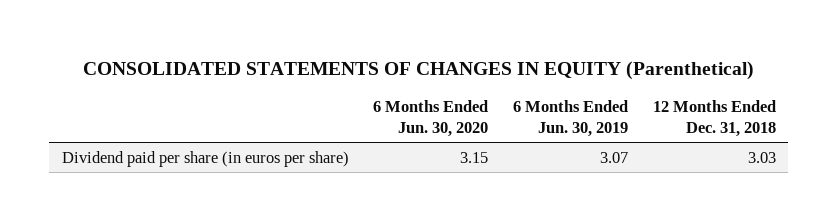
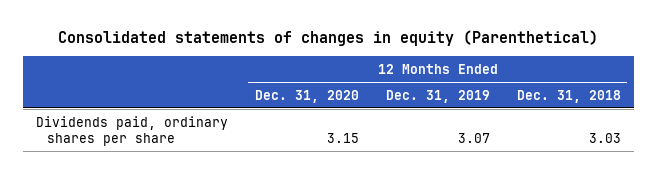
- CONSOLIDATED STATEMENTS OF CHANGES IN EQUITY (Parenthetical)
+ Consolidated statements of changes in equity (Parenthetical)
- | 6 Months Ended Jun. 30, 2020 | 6 Months Ended Jun. 30, 2019 | 12 Months Ended Dec. 31, 2018
+ | 12 Months Ended Dec. 31, 2020 | 12 Months Ended Dec. 31, 2019 | 12 Months Ended Dec. 31, 2018
- Dividend paid per share (in euros per share) | 3.15 | 3.07 | 3.03
+ Dividends paid, ordinary shares per share | 3.15 | 3.07 | 3.03

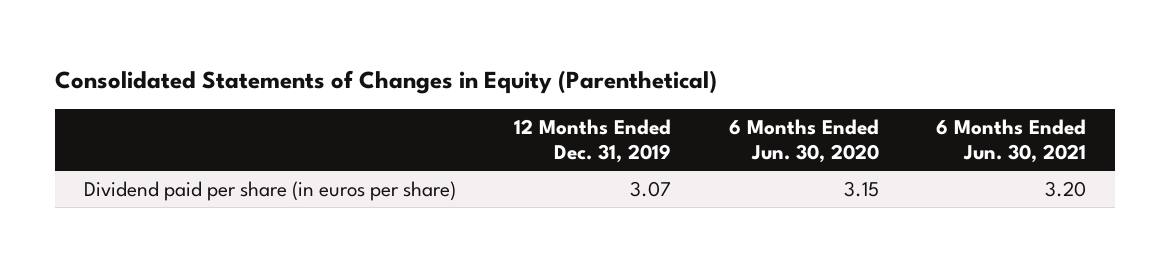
- Consolidated statements of changes in equity (Parenthetical)
+ Consolidated Statements of Changes in Equity (Parenthetical)
- | 12 Months Ended Dec. 31, 2020 | 12 Months Ended Dec. 31, 2019 | 12 Months Ended Dec. 31, 2018
+ | 12 Months Ended Dec. 31, 2019 | 6 Months Ended Jun. 30, 2020 | 6 Months Ended Jun. 30, 2021
- Dividends paid, ordinary shares per share | 3.15 | 3.07 | 3.03
+ Dividend paid per share (in euros per share) | 3.07 | 3.15 | 3.20

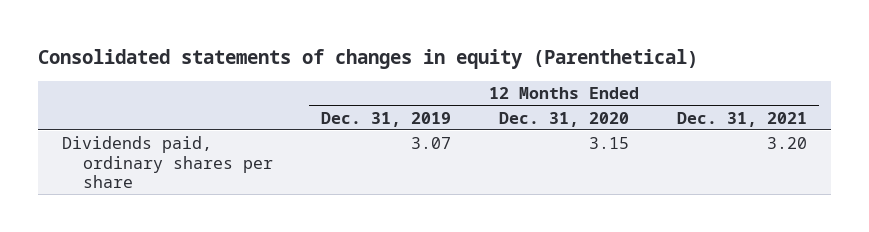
- Consolidated Statements of Changes in Equity (Parenthetical)
+ Consolidated statements of changes in equity (Parenthetical)
- | 12 Months Ended Dec. 31, 2019 | 6 Months Ended Jun. 30, 2020 | 6 Months Ended Jun. 30, 2021
+ | 12 Months Ended Dec. 31, 2019 | 12 Months Ended Dec. 31, 2020 | 12 Months Ended Dec. 31, 2021
- Dividend paid per share (in euros per share) | 3.07 | 3.15 | 3.20
+ Dividends paid, ordinary shares per share | 3.07 | 3.15 | 3.20

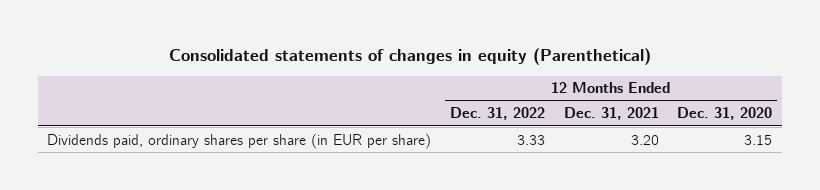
- | 12 Months Ended Dec. 31, 2019 | 12 Months Ended Dec. 31, 2020 | 12 Months Ended Dec. 31, 2021
+ | 12 Months Ended Dec. 31, 2022 | 12 Months Ended Dec. 31, 2021 | 12 Months Ended Dec. 31, 2020
- Dividends paid, ordinary shares per share | 3.07 | 3.15 | 3.20
+ Dividends paid, ordinary shares per share (in EUR per share) | 3.33 | 3.20 | 3.15

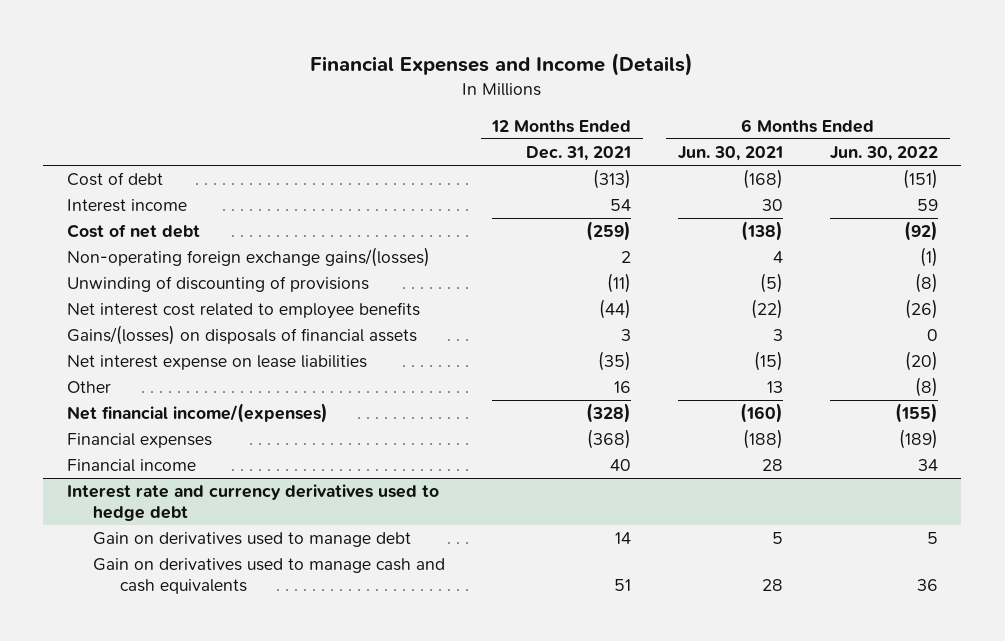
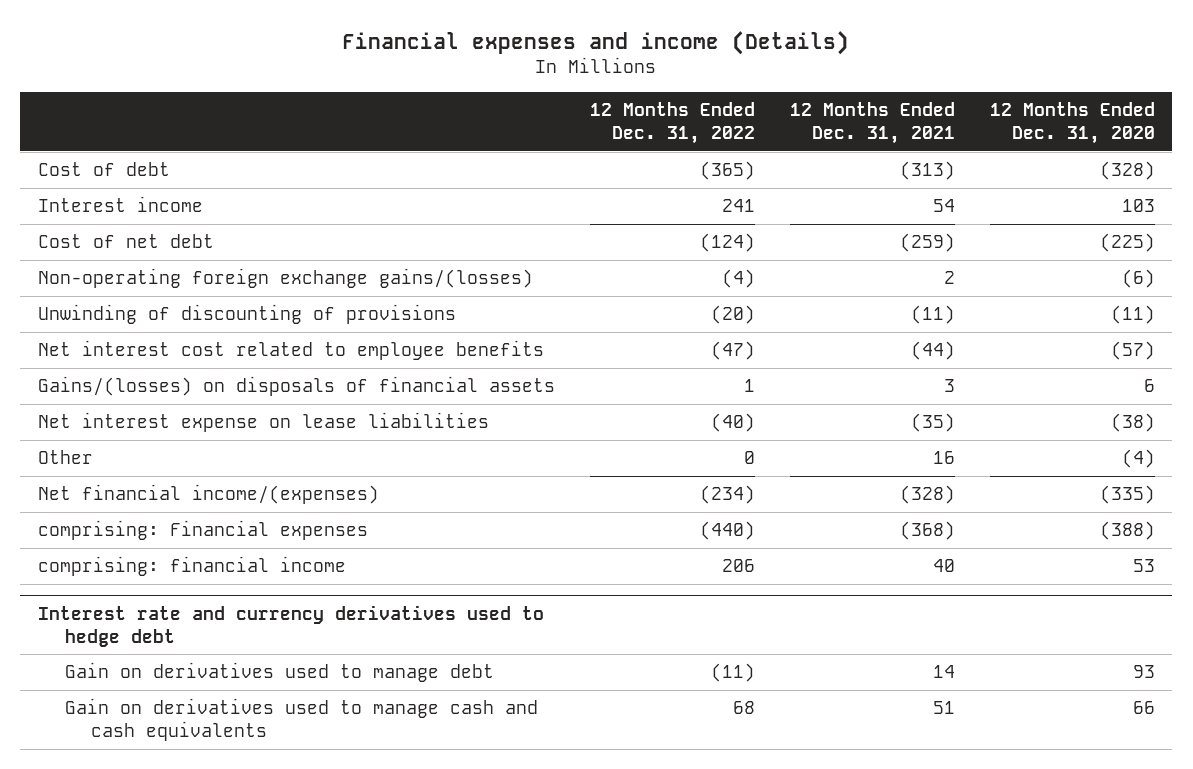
- Financial Expenses and Income (Details)
+ Financial expenses and income (Details)
- | 12 Months Ended Dec. 31, 2021 | 6 Months Ended Jun. 30, 2021 | 6 Months Ended Jun. 30, 2022
+ | 12 Months Ended Dec. 31, 2022 | 12 Months Ended Dec. 31, 2021 | 12 Months Ended Dec. 31, 2020
- Financial expenses | (368) | (188) | (189)
- Financial income | 40 | 28 | 34
+ comprising: Financial expenses | (440) | (368) | (388)
+ comprising: financial income | 206 | 40 | 53

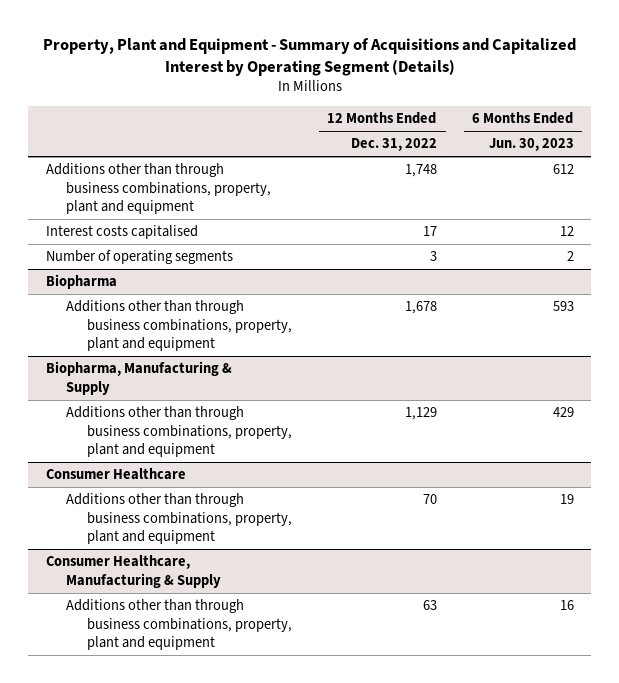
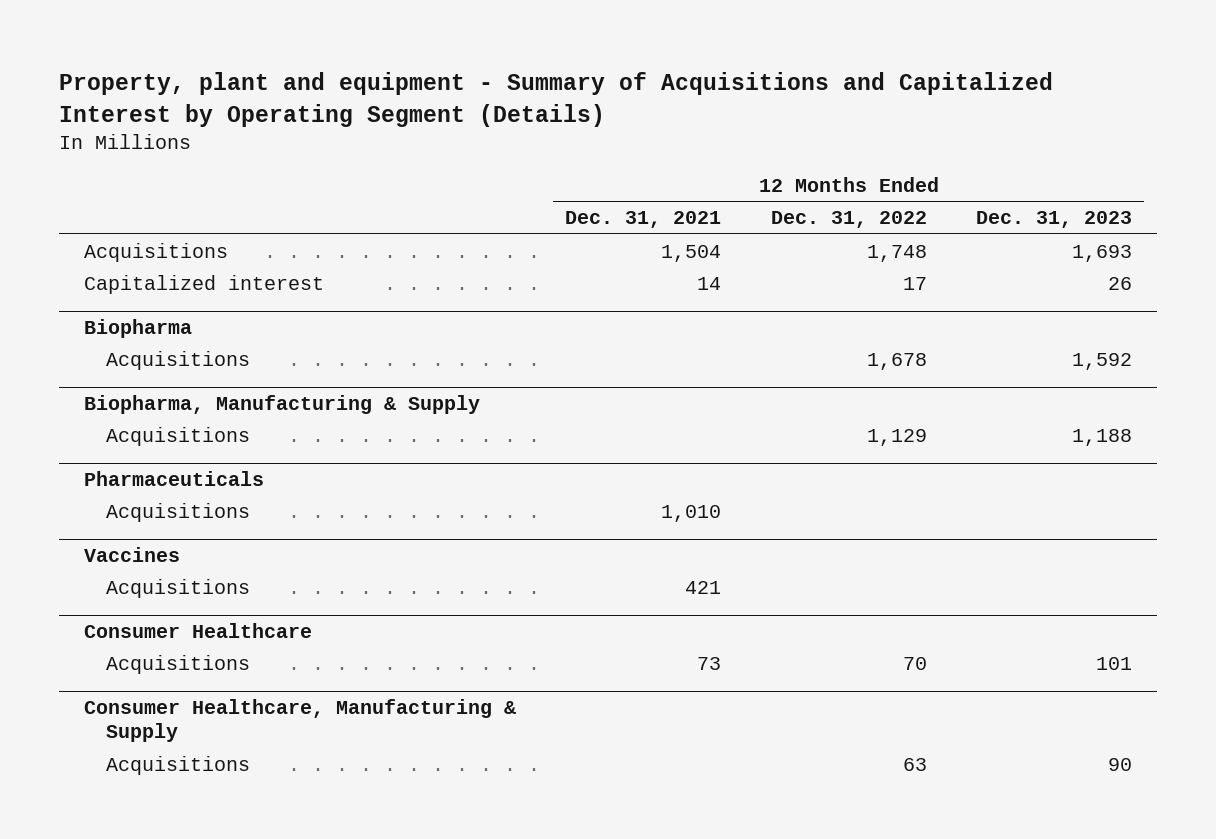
- Property, Plant and Equipment - Summary of Acquisitions and Capitalized Interest by Operating Segment (Details)
+ Property, plant and equipment - Summary of Acquisitions and Capitalized Interest by Operating Segment (Details)
- | 12 Months Ended Dec. 31, 2022 | 6 Months Ended Jun. 30, 2023
+ | 12 Months Ended Dec. 31, 2021 | 12 Months Ended Dec. 31, 2022 | 12 Months Ended Dec. 31, 2023
- Additions other than through business combinations, property, plant and equipment | 1,748 | 612
- Interest costs capitalised | 17 | 12
- Number of operating segments | 3 | 2
+ Acquisitions | 1,504 | 1,748 | 1,693
+ Capitalized interest | 14 | 17 | 26
@ Biopharma
- Additions other than through business combinations, property, plant and equipment | 1,678 | 593
+ Acquisitions | | 1,678 | 1,592
@ Biopharma, Manufacturing & Supply
- Additions other than through business combinations, property, plant and equipment | 1,129 | 429
+ Acquisitions | | 1,129 | 1,188
+ Pharmaceuticals
+ Acquisitions | 1,010 | |
+ Vaccines
+ Acquisitions | 421 | |
@ Consumer Healthcare
- Additions other than through business combinations, property, plant and equipment | 70 | 19
+ Acquisitions | 73 | 70 | 101
@ Consumer Healthcare, Manufacturing & Supply
- Additions other than through business combinations, property, plant and equipment | 63 | 16
+ Acquisitions | | 63 | 90

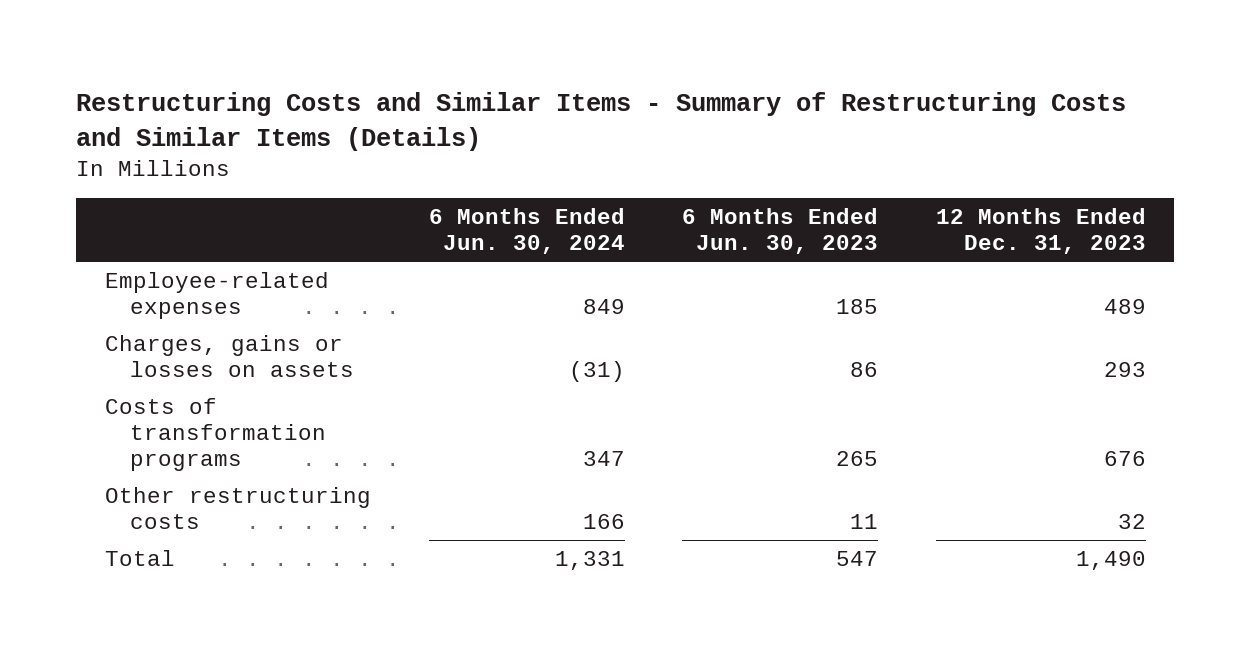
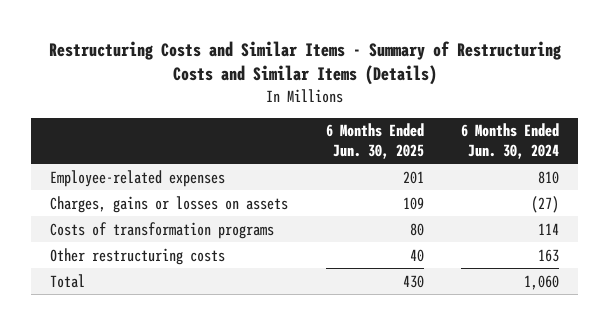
- | 6 Months Ended Jun. 30, 2024 | 6 Months Ended Jun. 30, 2023 | 12 Months Ended Dec. 31, 2023
+ | 6 Months Ended Jun. 30, 2025 | 6 Months Ended Jun. 30, 2024
- Employee-related expenses | 849 | 185 | 489
- Charges, gains or losses on assets | (31) | 86 | 293
- Costs of transformation programs | 347 | 265 | 676
- Other restructuring costs | 166 | 11 | 32
- Total | 1,331 | 547 | 1,490
+ Employee-related expenses | 201 | 810
+ Charges, gains or losses on assets | 109 | (27)
+ Costs of transformation programs | 80 | 114
+ Other restructuring costs | 40 | 163
+ Total | 430 | 1,060

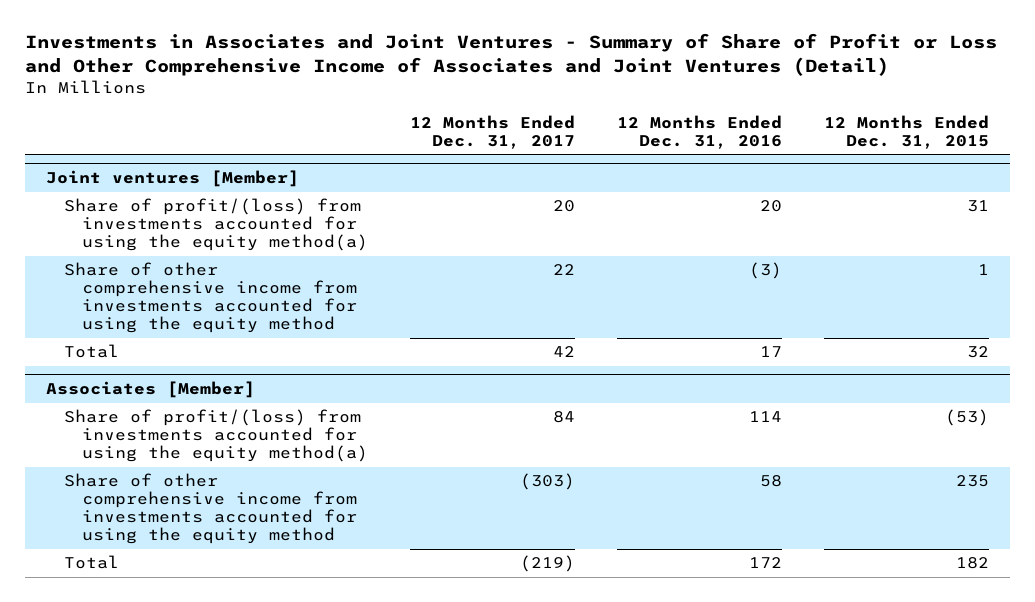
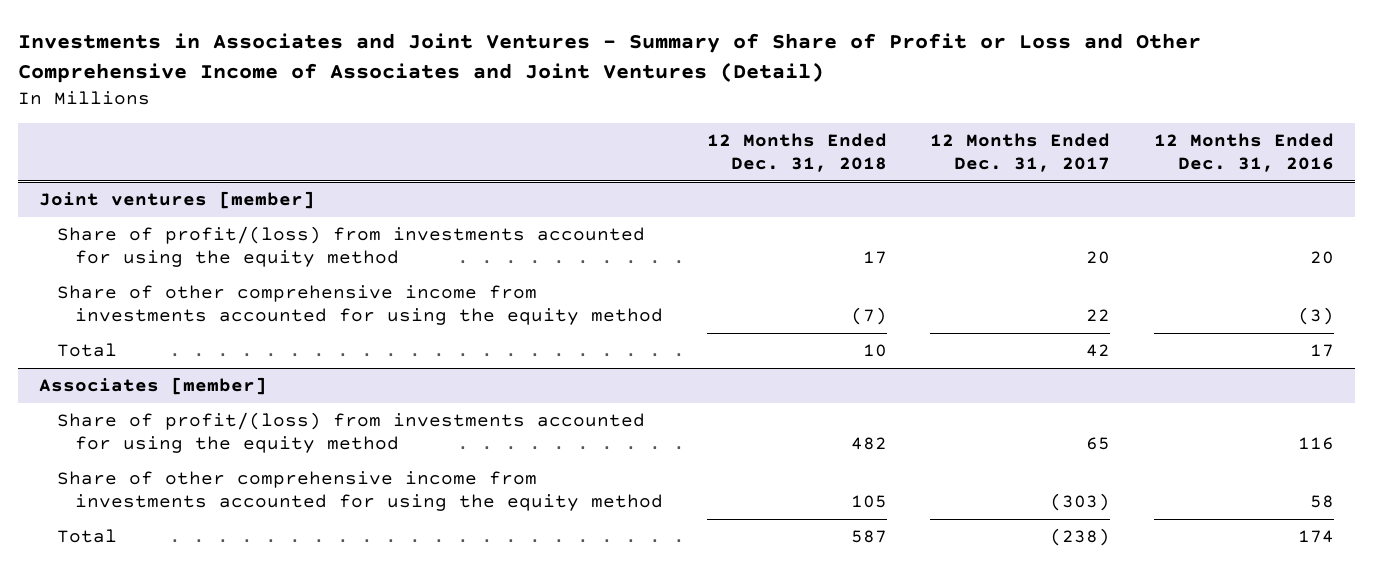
- | 12 Months Ended Dec. 31, 2017 | 12 Months Ended Dec. 31, 2016 | 12 Months Ended Dec. 31, 2015
+ | 12 Months Ended Dec. 31, 2018 | 12 Months Ended Dec. 31, 2017 | 12 Months Ended Dec. 31, 2016
- Joint ventures [Member]
- Share of profit/(loss) from investments accounted for using the equity method(a) | 20 | 20 | 31
+ Joint ventures [member]
+ Share of profit/(loss) from investments accounted for using the equity method | 17 | 20 | 20
- Associates [Member]
- Share of profit/(loss) from investments accounted for using the equity method(a) | 84 | 114 | (53)
+ Associates [member]
+ Share of profit/(loss) from investments accounted for using the equity method | 482 | 65 | 116
- Total | (219) | 172 | 182
+ Total | 587 | (238) | 174

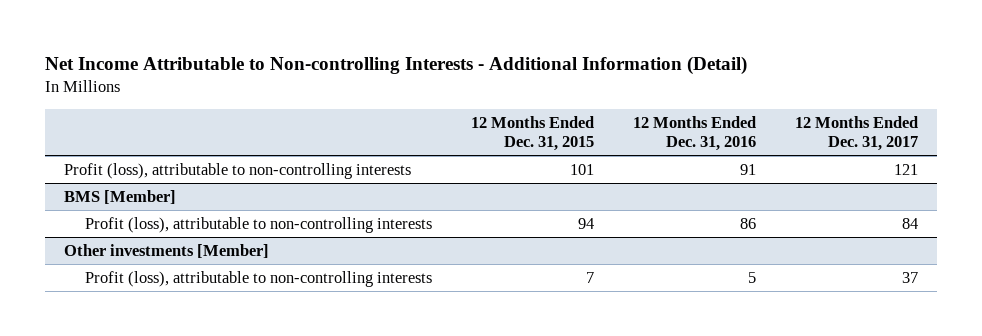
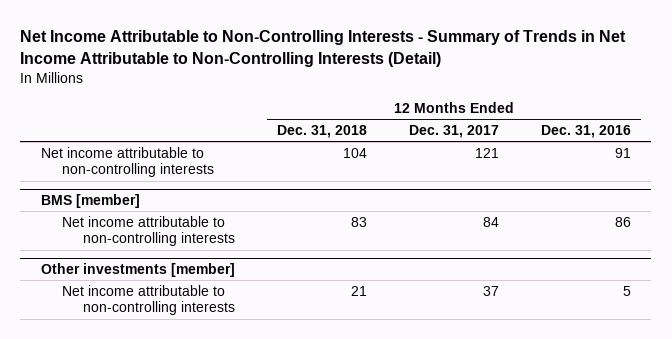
- Net Income Attributable to Non-controlling Interests - Additional Information (Detail)
+ Net Income Attributable to Non-Controlling Interests - Summary of Trends in Net Income Attributable to Non-Controlling Interests (Detail)
- | 12 Months Ended Dec. 31, 2015 | 12 Months Ended Dec. 31, 2016 | 12 Months Ended Dec. 31, 2017
+ | 12 Months Ended Dec. 31, 2018 | 12 Months Ended Dec. 31, 2017 | 12 Months Ended Dec. 31, 2016
- Profit (loss), attributable to non-controlling interests | 101 | 91 | 121
- BMS [Member]
- Profit (loss), attributable to non-controlling interests | 94 | 86 | 84
- Other investments [Member]
- Profit (loss), attributable to non-controlling interests | 7 | 5 | 37
+ Net income attributable to non-controlling interests | 104 | 121 | 91
+ BMS [member]
+ Net income attributable to non-controlling interests | 83 | 84 | 86
+ Other investments [member]
+ Net income attributable to non-controlling interests | 21 | 37 | 5

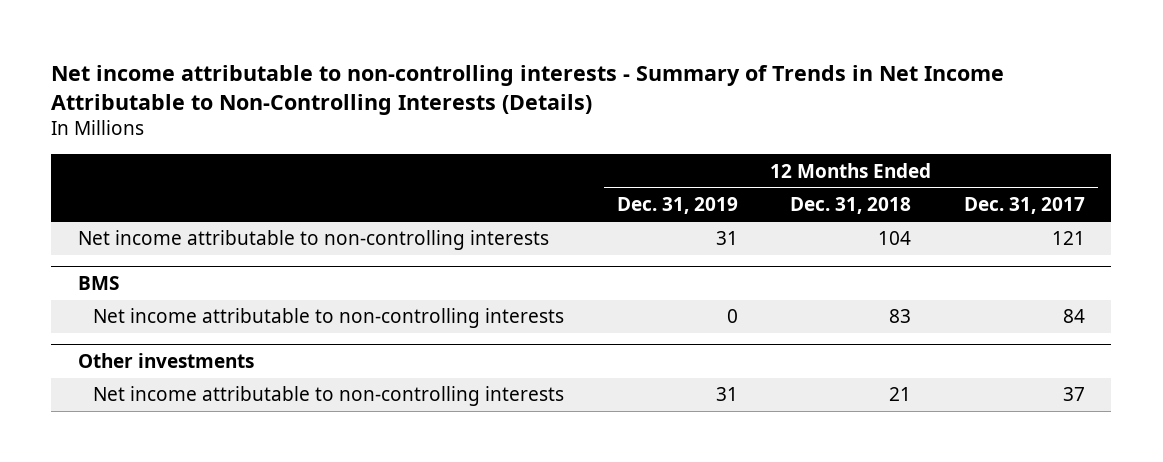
- Net Income Attributable to Non-Controlling Interests - Summary of Trends in Net Income Attributable to Non-Controlling Interests (Detail)
+ Net income attributable to non-controlling interests - Summary of Trends in Net Income Attributable to Non-Controlling Interests (Details)
- | 12 Months Ended Dec. 31, 2018 | 12 Months Ended Dec. 31, 2017 | 12 Months Ended Dec. 31, 2016
+ | 12 Months Ended Dec. 31, 2019 | 12 Months Ended Dec. 31, 2018 | 12 Months Ended Dec. 31, 2017
- BMS [member]
+ BMS
- Other investments [member]
+ Other investments

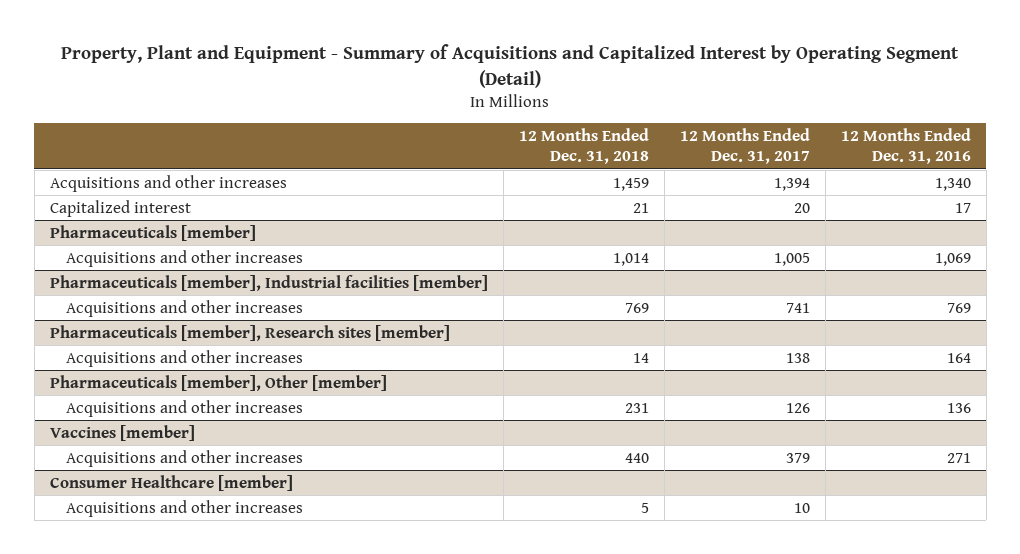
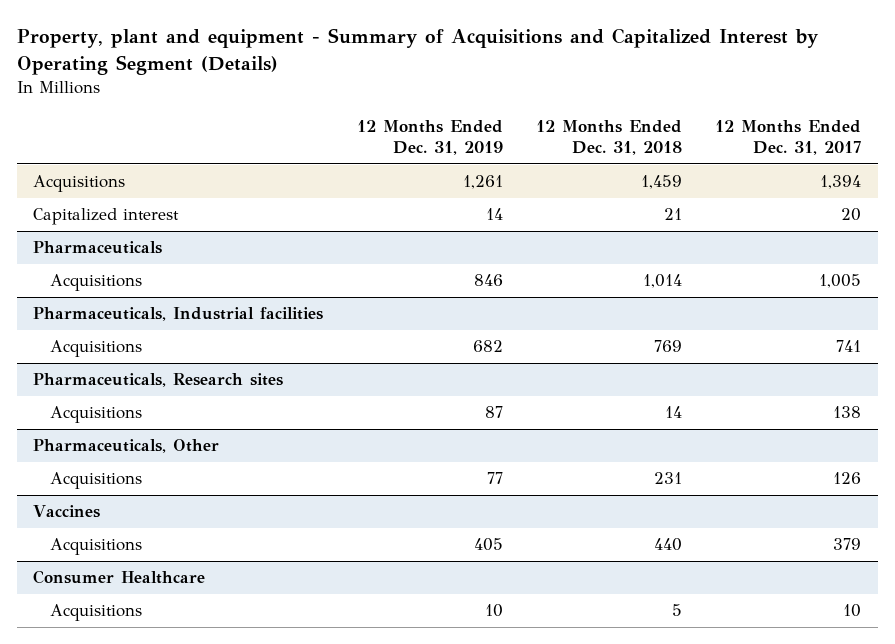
- Property, Plant and Equipment - Summary of Acquisitions and Capitalized Interest by Operating Segment (Detail)
+ Property, plant and equipment - Summary of Acquisitions and Capitalized Interest by Operating Segment (Details)
- | 12 Months Ended Dec. 31, 2018 | 12 Months Ended Dec. 31, 2017 | 12 Months Ended Dec. 31, 2016
+ | 12 Months Ended Dec. 31, 2019 | 12 Months Ended Dec. 31, 2018 | 12 Months Ended Dec. 31, 2017
- Acquisitions and other increases | 1,459 | 1,394 | 1,340
+ Acquisitions | 1,261 | 1,459 | 1,394
- Pharmaceuticals [member]
- Acquisitions and other increases | 1,014 | 1,005 | 1,069
- Pharmaceuticals [member], Industrial facilities [member]
- Acquisitions and other increases | 769 | 741 | 769
- Pharmaceuticals [member], Research sites [member]
- Acquisitions and other increases | 14 | 138 | 164
- Pharmaceuticals [member], Other [member]
- Acquisitions and other increases | 231 | 126 | 136
- Vaccines [member]
- Acquisitions and other increases | 440 | 379 | 271
- Consumer Healthcare [member]
- Acquisitions and other increases | 5 | 10 |
+ Pharmaceuticals
+ Acquisitions | 846 | 1,014 | 1,005
+ Pharmaceuticals, Industrial facilities
+ Acquisitions | 682 | 769 | 741
+ Pharmaceuticals, Research sites
+ Acquisitions | 87 | 14 | 138
+ Pharmaceuticals, Other
+ Acquisitions | 77 | 231 | 126
+ Vaccines
+ Acquisitions | 405 | 440 | 379
+ Consumer Healthcare
+ Acquisitions | 10 | 5 | 10

